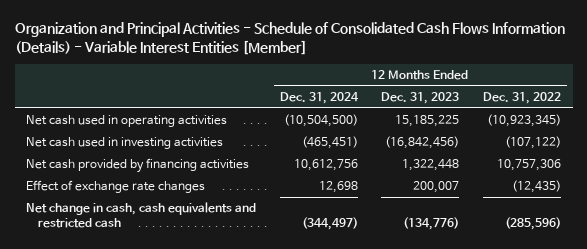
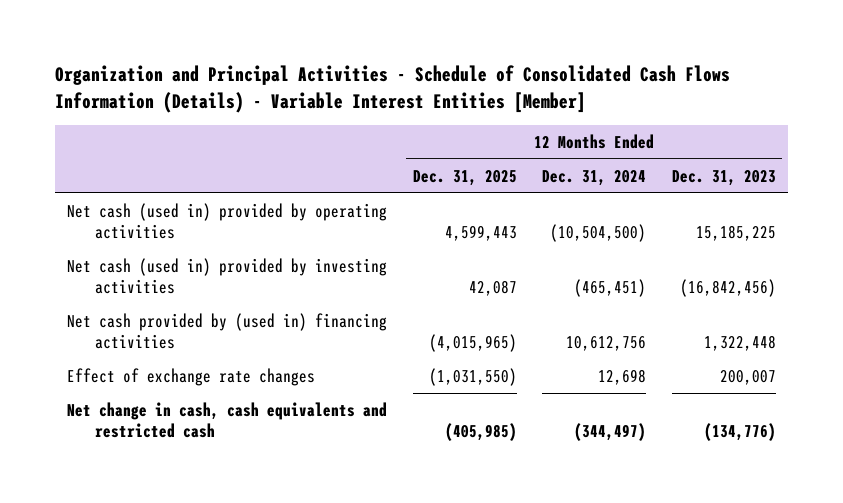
- | 12 Months Ended Dec. 31, 2024 | 12 Months Ended Dec. 31, 2023 | 12 Months Ended Dec. 31, 2022
+ | 12 Months Ended Dec. 31, 2025 | 12 Months Ended Dec. 31, 2024 | 12 Months Ended Dec. 31, 2023
- Net cash used in operating activities | (10,504,500) | 15,185,225 | (10,923,345)
- Net cash used in investing activities | (465,451) | (16,842,456) | (107,122)
- Net cash provided by financing activities | 10,612,756 | 1,322,448 | 10,757,306
+ Net cash (used in) provided by operating activities | 4,599,443 | (10,504,500) | 15,185,225
+ Net cash (used in) provided by investing activities | 42,087 | (465,451) | (16,842,456)
+ Net cash provided by (used in) financing activities | (4,015,965) | 10,612,756 | 1,322,448

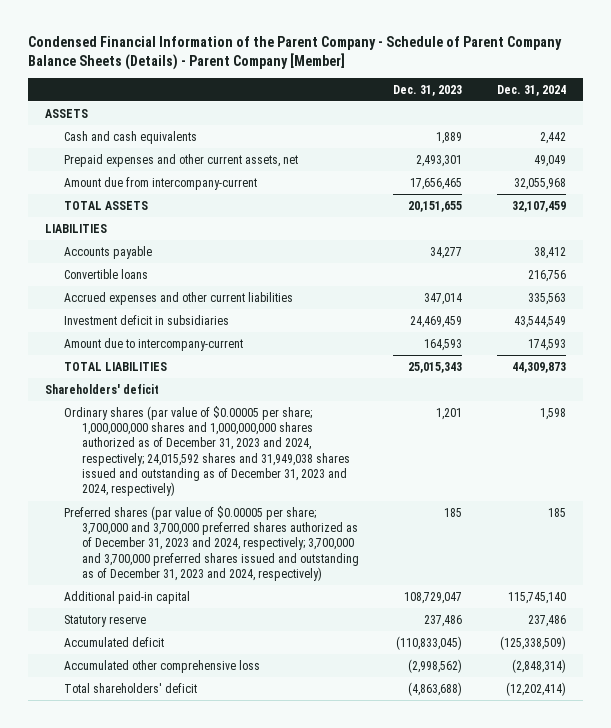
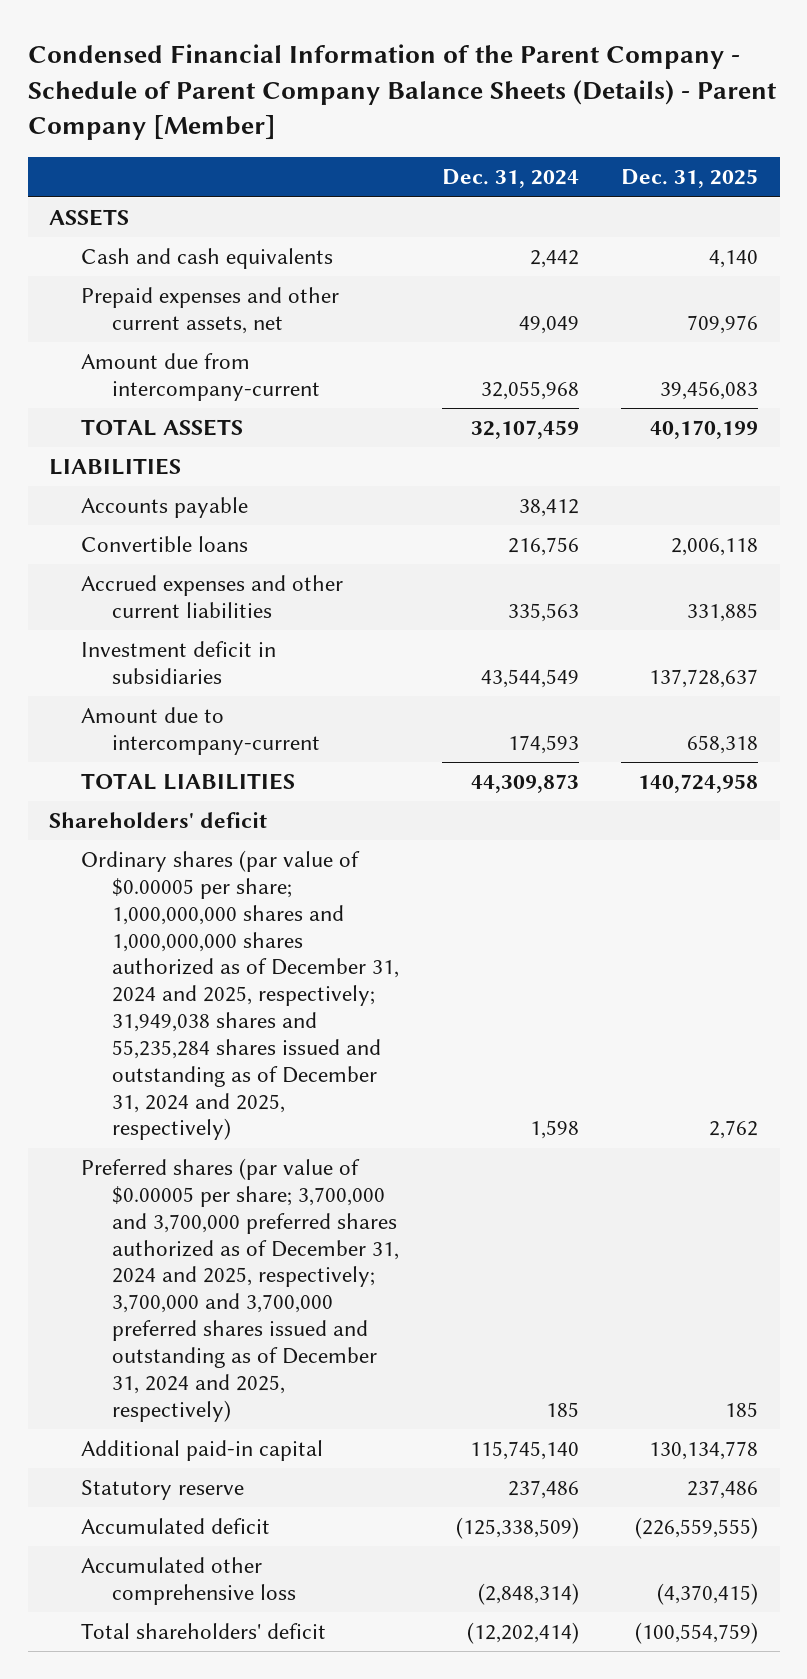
- | Dec. 31, 2023 | Dec. 31, 2024
+ | Dec. 31, 2024 | Dec. 31, 2025
- Ordinary shares (par value of $0.00005 per share; 1,000,000,000 shares and 1,000,000,000 shares authorized as of December 31, 2023 and 2024, respectively; 24,015,592 shares and 31,949,038 shares issued and outstanding as of December 31, 2023 and 2024, respectively) | 1,201 | 1,598
- Preferred shares (par value of $0.00005 per share; 3,700,000 and 3,700,000 preferred shares authorized as of December 31, 2023 and 2024, respectively; 3,700,000 and 3,700,000 preferred shares issued and outstanding as of December 31, 2023 and 2024, respectively) | 185 | 185
+ Ordinary shares (par value of $0.00005 per share; 1,000,000,000 shares and 1,000,000,000 shares authorized as of December 31, 2024 and 2025, respectively; 31,949,038 shares and 55,235,284 shares issued and outstanding as of December 31, 2024 and 2025, respectively) | 1,598 | 2,762
+ Preferred shares (par value of $0.00005 per share; 3,700,000 and 3,700,000 preferred shares authorized as of December 31, 2024 and 2025, respectively; 3,700,000 and 3,700,000 preferred shares issued and outstanding as of December 31, 2024 and 2025, respectively) | 185 | 185

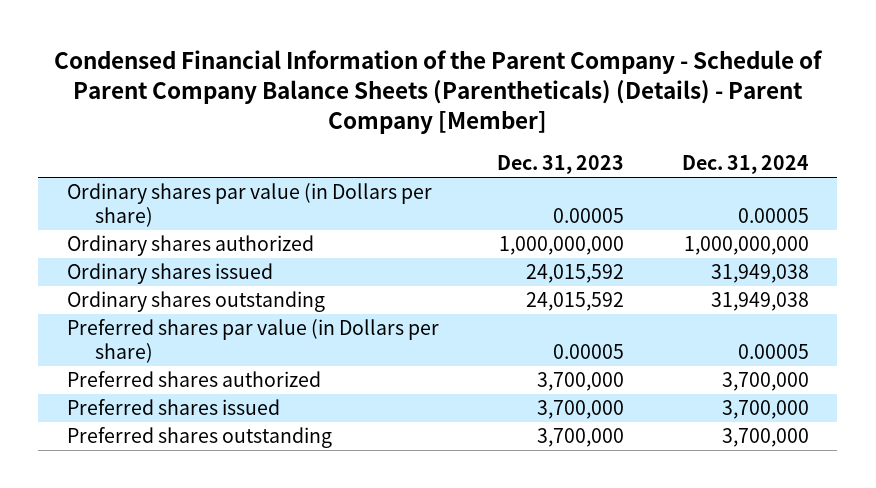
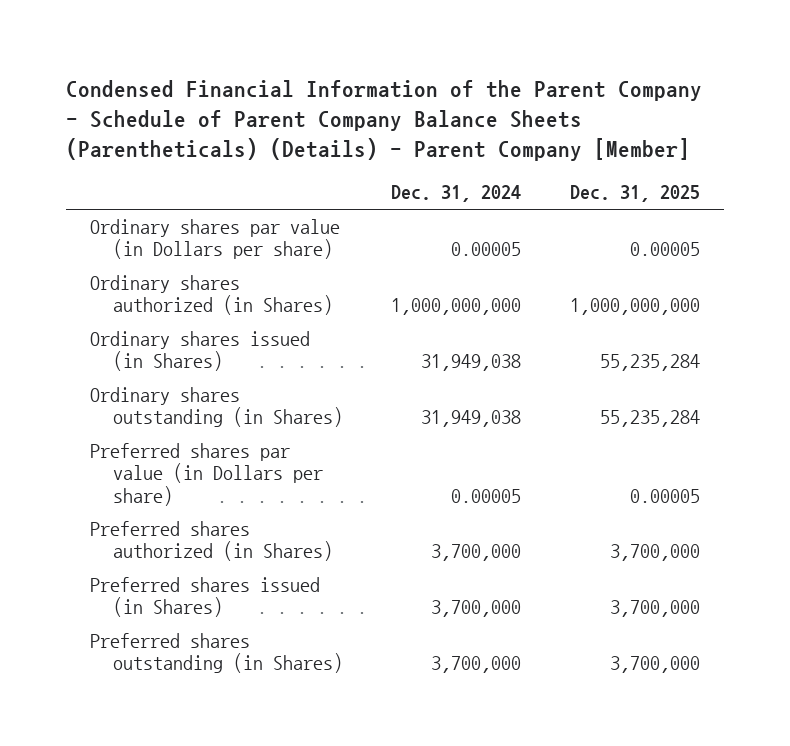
- | Dec. 31, 2023 | Dec. 31, 2024
+ | Dec. 31, 2024 | Dec. 31, 2025
- Ordinary shares authorized | 1,000,000,000 | 1,000,000,000
- Ordinary shares issued | 24,015,592 | 31,949,038
- Ordinary shares outstanding | 24,015,592 | 31,949,038
+ Ordinary shares authorized (in Shares) | 1,000,000,000 | 1,000,000,000
+ Ordinary shares issued (in Shares) | 31,949,038 | 55,235,284
+ Ordinary shares outstanding (in Shares) | 31,949,038 | 55,235,284
- Preferred shares authorized | 3,700,000 | 3,700,000
- Preferred shares issued | 3,700,000 | 3,700,000
- Preferred shares outstanding | 3,700,000 | 3,700,000
+ Preferred shares authorized (in Shares) | 3,700,000 | 3,700,000
+ Preferred shares issued (in Shares) | 3,700,000 | 3,700,000
+ Preferred shares outstanding (in Shares) | 3,700,000 | 3,700,000

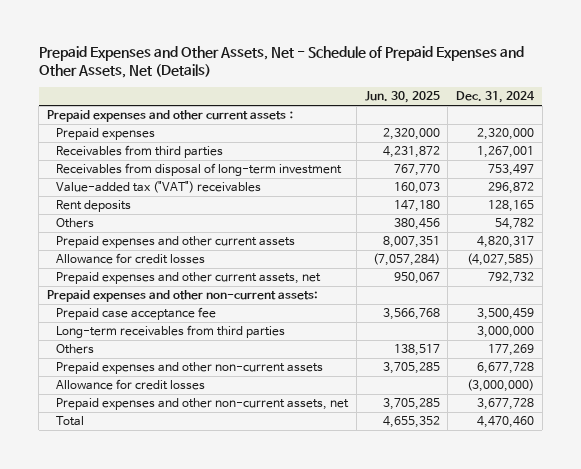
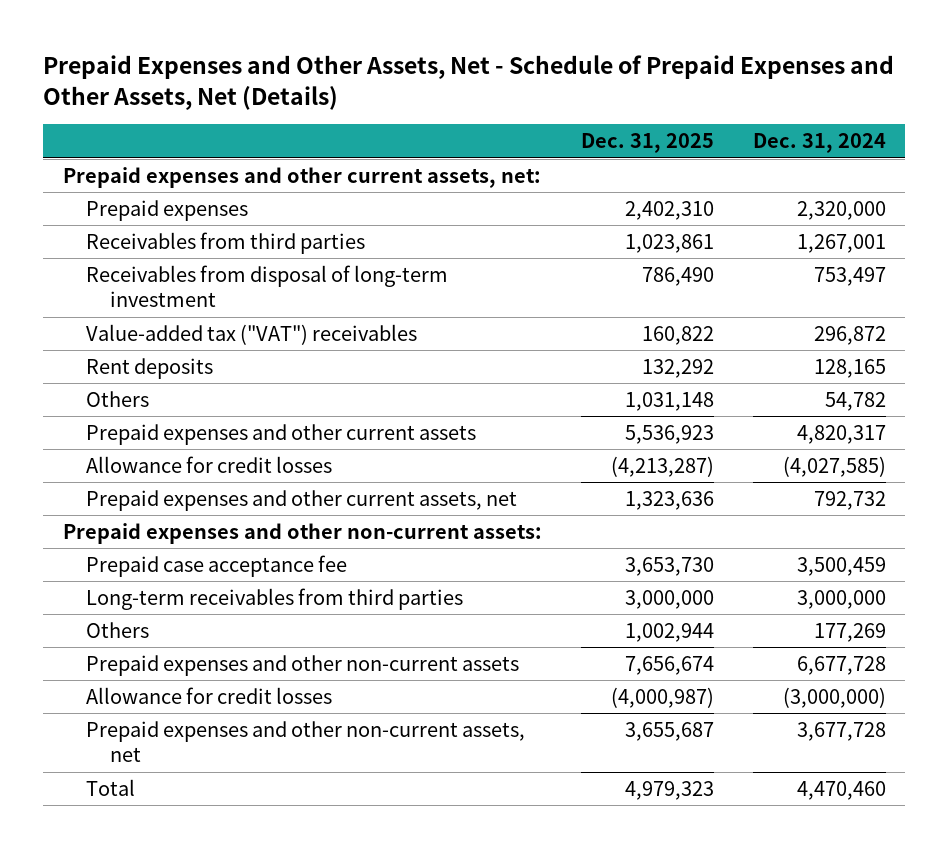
- | Jun. 30, 2025 | Dec. 31, 2024
+ | Dec. 31, 2025 | Dec. 31, 2024
- Prepaid expenses and other current assets：
+ Prepaid expenses and other current assets, net:

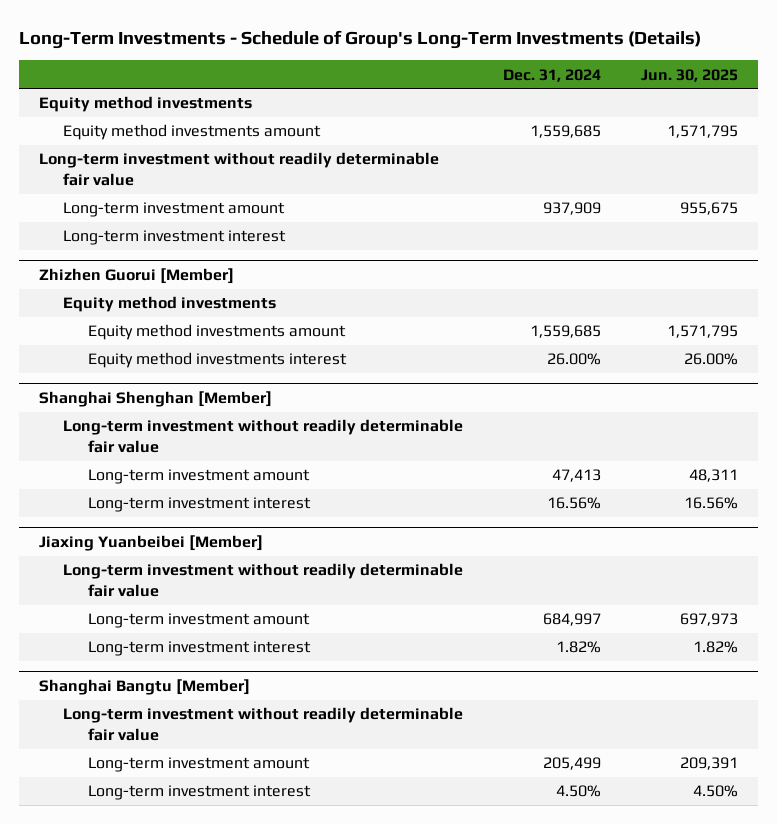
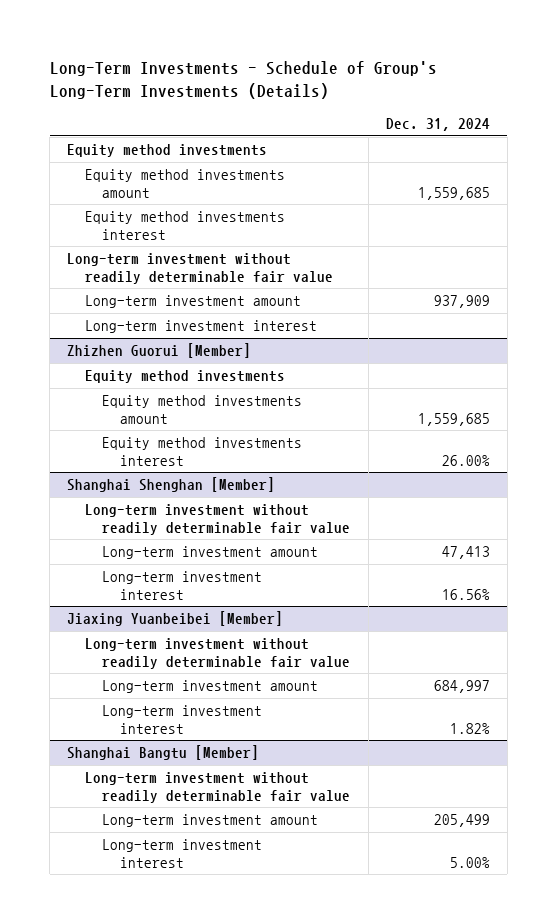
- | Dec. 31, 2024 | Jun. 30, 2025
+ | Dec. 31, 2024
+ Equity method investments interest
@ Shanghai Bangtu [Member]
- Long-term investment interest | 4.50% | 4.50%
+ Long-term investment interest | 5.00%

